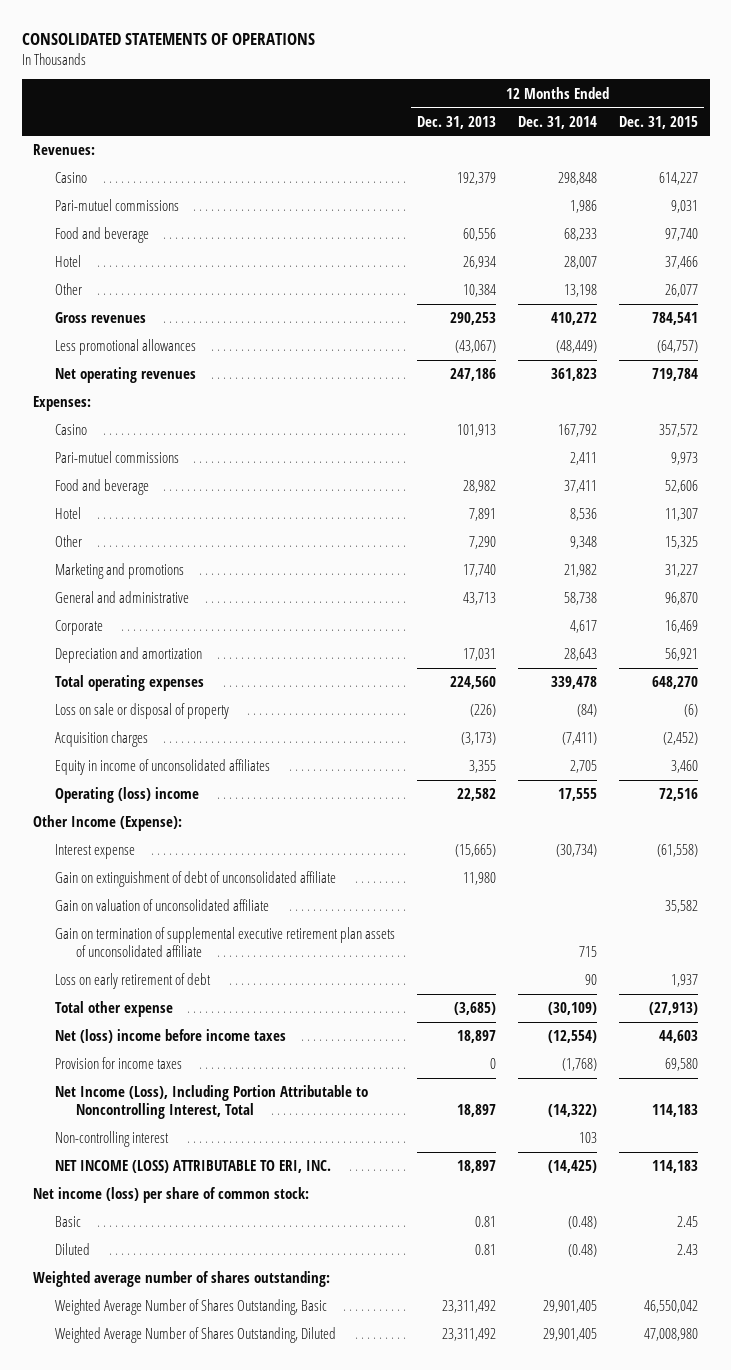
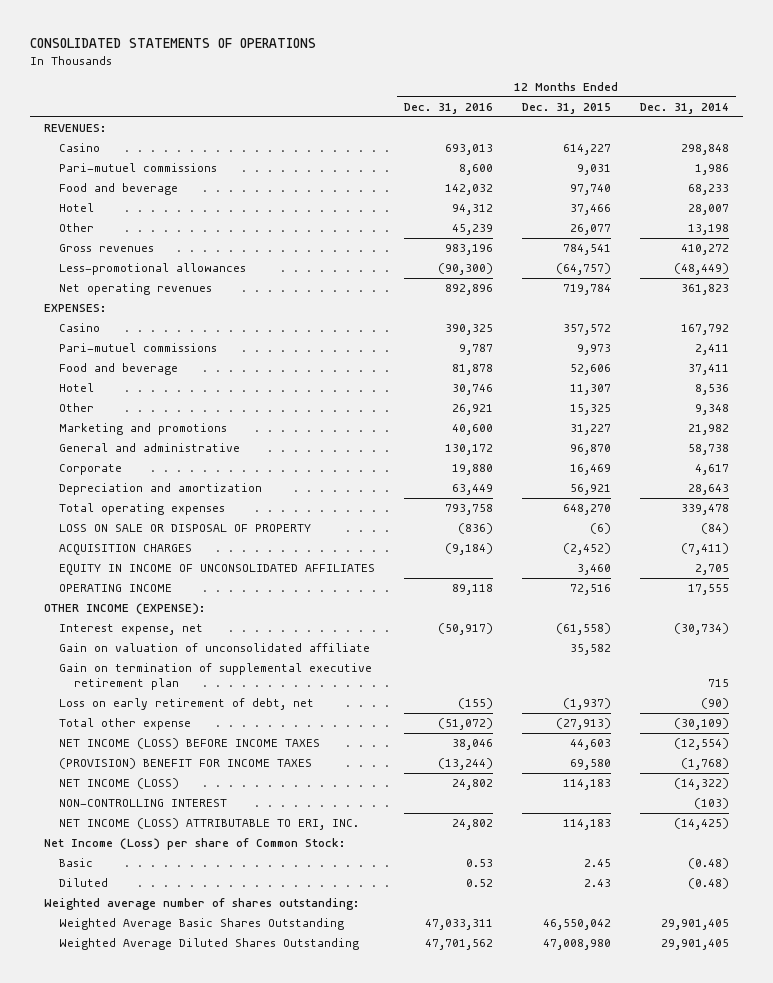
- | 12 Months Ended Dec. 31, 2013 | 12 Months Ended Dec. 31, 2014 | 12 Months Ended Dec. 31, 2015
+ | 12 Months Ended Dec. 31, 2016 | 12 Months Ended Dec. 31, 2015 | 12 Months Ended Dec. 31, 2014
- Revenues:
+ REVENUES:
- Less promotional allowances | (43,067) | (48,449) | (64,757)
+ Less-promotional allowances | (90,300) | (64,757) | (48,449)
- Expenses:
+ EXPENSES:
- Loss on sale or disposal of property | (226) | (84) | (6)
- Acquisition charges | (3,173) | (7,411) | (2,452)
- Equity in income of unconsolidated affiliates | 3,355 | 2,705 | 3,460
- Operating (loss) income | 22,582 | 17,555 | 72,516
- Other Income (Expense):
- Interest expense | (15,665) | (30,734) | (61,558)
- Gain on extinguishment of debt of unconsolidated affiliate | 11,980 | |
+ LOSS ON SALE OR DISPOSAL OF PROPERTY | (836) | (6) | (84)
+ ACQUISITION CHARGES | (9,184) | (2,452) | (7,411)
+ EQUITY IN INCOME OF UNCONSOLIDATED AFFILIATES | | 3,460 | 2,705
+ OPERATING INCOME | 89,118 | 72,516 | 17,555
+ OTHER INCOME (EXPENSE):
+ Interest expense, net | (50,917) | (61,558) | (30,734)
- Gain on termination of supplemental executive retirement plan assets of unconsolidated affiliate | | 715 |
- Loss on early retirement of debt | | 90 | 1,937
+ Gain on termination of supplemental executive retirement plan | | | 715
+ Loss on early retirement of debt, net | (155) | (1,937) | (90)
- Net (loss) income before income taxes | 18,897 | (12,554) | 44,603
- Provision for income taxes | 0 | (1,768) | 69,580
- Net Income (Loss), Including Portion Attributable to Noncontrolling Interest, Total | 18,897 | (14,322) | 114,183
- Non-controlling interest | | 103 |
+ NET INCOME (LOSS) BEFORE INCOME TAXES | 38,046 | 44,603 | (12,554)
+ (PROVISION) BENEFIT FOR INCOME TAXES | (13,244) | 69,580 | (1,768)
+ NET INCOME (LOSS) | 24,802 | 114,183 | (14,322)
+ NON-CONTROLLING INTEREST | | | (103)
- Net income (loss) per share of common stock:
+ Net Income (Loss) per share of Common Stock:
- Weighted Average Number of Shares Outstanding, Basic | 23,311,492 | 29,901,405 | 46,550,042
- Weighted Average Number of Shares Outstanding, Diluted | 23,311,492 | 29,901,405 | 47,008,980
+ Weighted Average Basic Shares Outstanding | 47,033,311 | 46,550,042 | 29,901,405
+ Weighted Average Diluted Shares Outstanding | 47,701,562 | 47,008,980 | 29,901,405

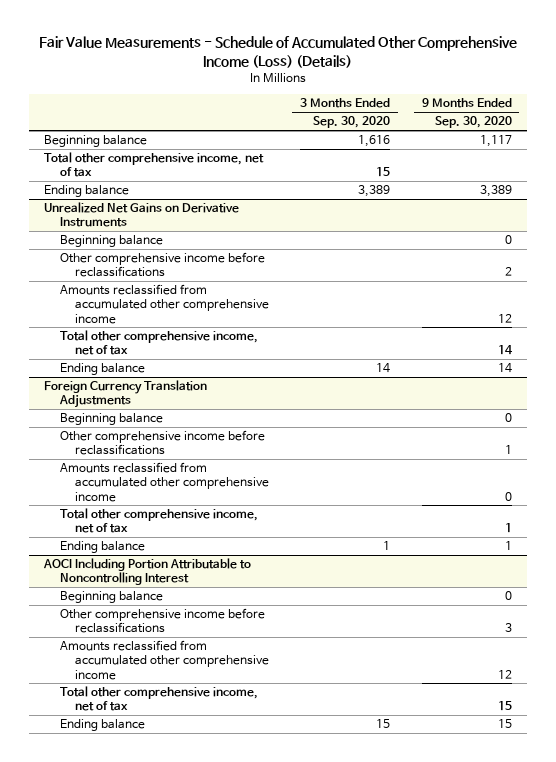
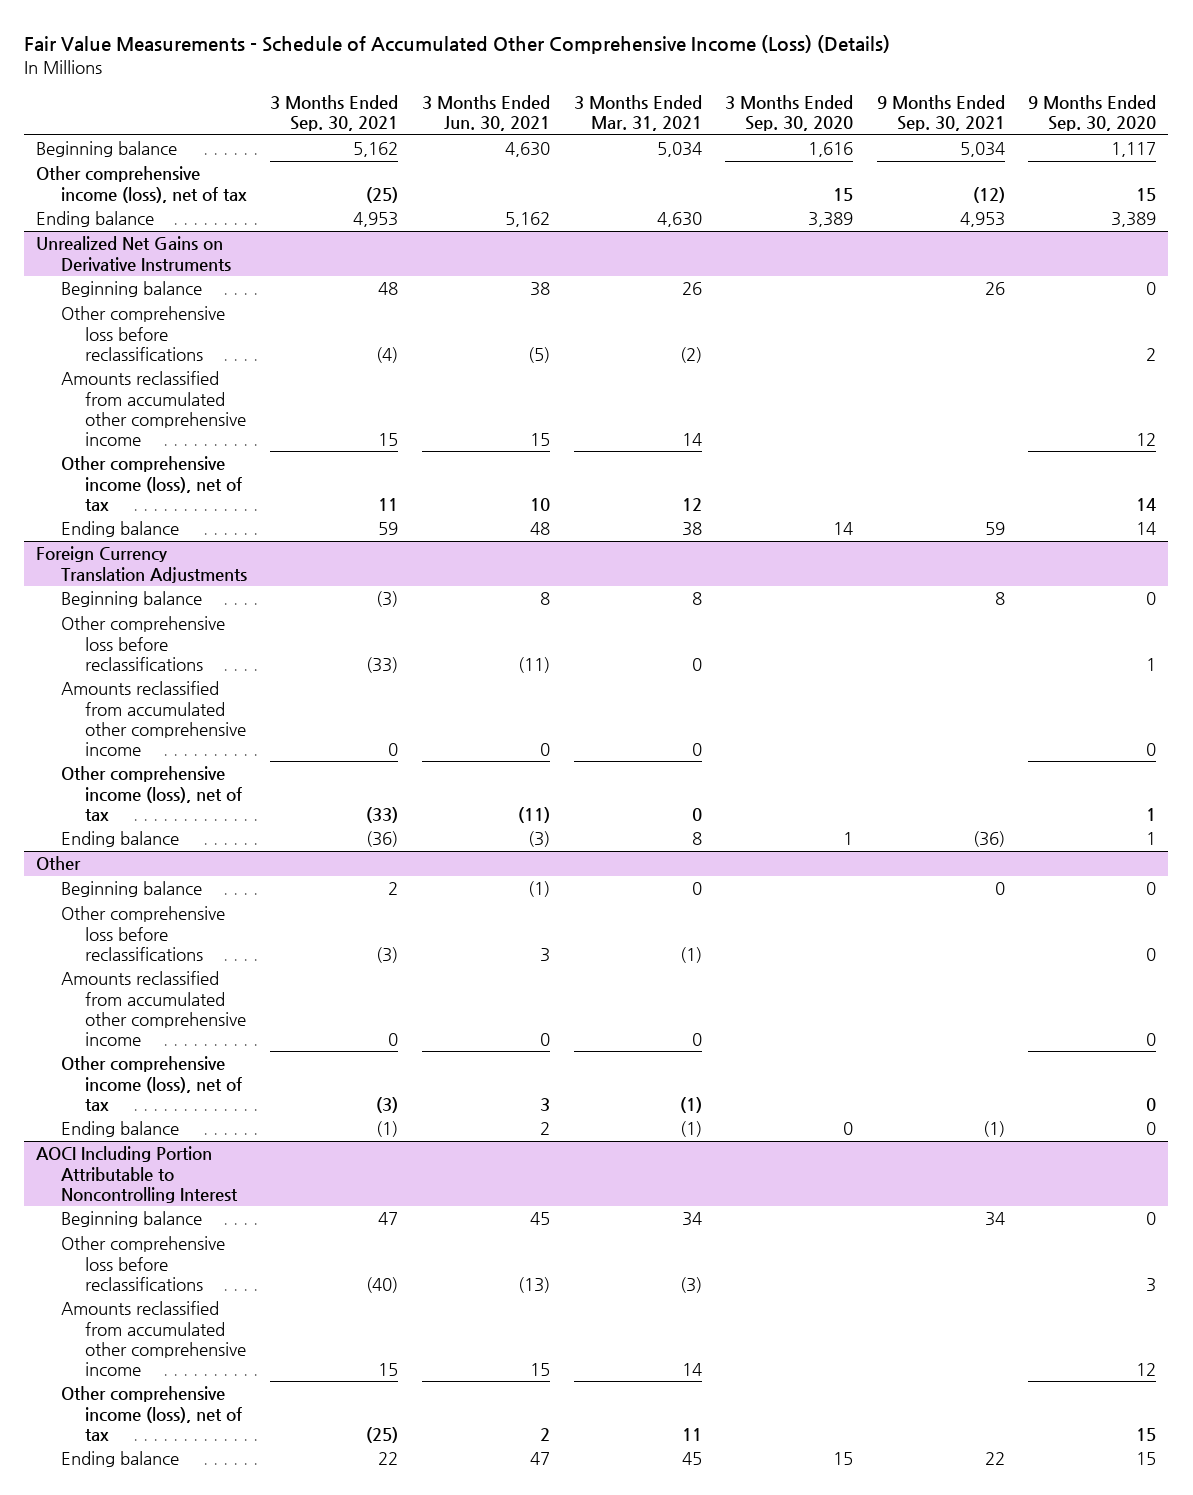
- | 3 Months Ended Sep. 30, 2020 | 9 Months Ended Sep. 30, 2020
+ | 3 Months Ended Sep. 30, 2021 | 3 Months Ended Jun. 30, 2021 | 3 Months Ended Mar. 31, 2021 | 3 Months Ended Sep. 30, 2020 | 9 Months Ended Sep. 30, 2021 | 9 Months Ended Sep. 30, 2020
- Total other comprehensive income, net of tax | 15 |
+ Other comprehensive income (loss), net of tax | (25) | | | 15 | (12) | 15
@ Unrealized Net Gains on Derivative Instruments
- Other comprehensive income before reclassifications | | 2
+ Other comprehensive loss before reclassifications | (4) | (5) | (2) | | | 2
- Total other comprehensive income, net of tax | | 14
+ Other comprehensive income (loss), net of tax | 11 | 10 | 12 | | | 14
@ Foreign Currency Translation Adjustments
- Other comprehensive income before reclassifications | | 1
+ Other comprehensive loss before reclassifications | (33) | (11) | 0 | | | 1
- Total other comprehensive income, net of tax | | 1
+ Other comprehensive income (loss), net of tax | (33) | (11) | 0 | | | 1
+ Other
+ Beginning balance | 2 | (1) | 0 | | 0 | 0
+ Other comprehensive loss before reclassifications | (3) | 3 | (1) | | | 0
+ Amounts reclassified from accumulated other comprehensive income | 0 | 0 | 0 | | | 0
+ Other comprehensive income (loss), net of tax | (3) | 3 | (1) | | | 0
+ Ending balance | (1) | 2 | (1) | 0 | (1) | 0
@ AOCI Including Portion Attributable to Noncontrolling Interest
- Other comprehensive income before reclassifications | | 3
+ Other comprehensive loss before reclassifications | (40) | (13) | (3) | | | 3
- Total other comprehensive income, net of tax | | 15
+ Other comprehensive income (loss), net of tax | (25) | 2 | 11 | | | 15

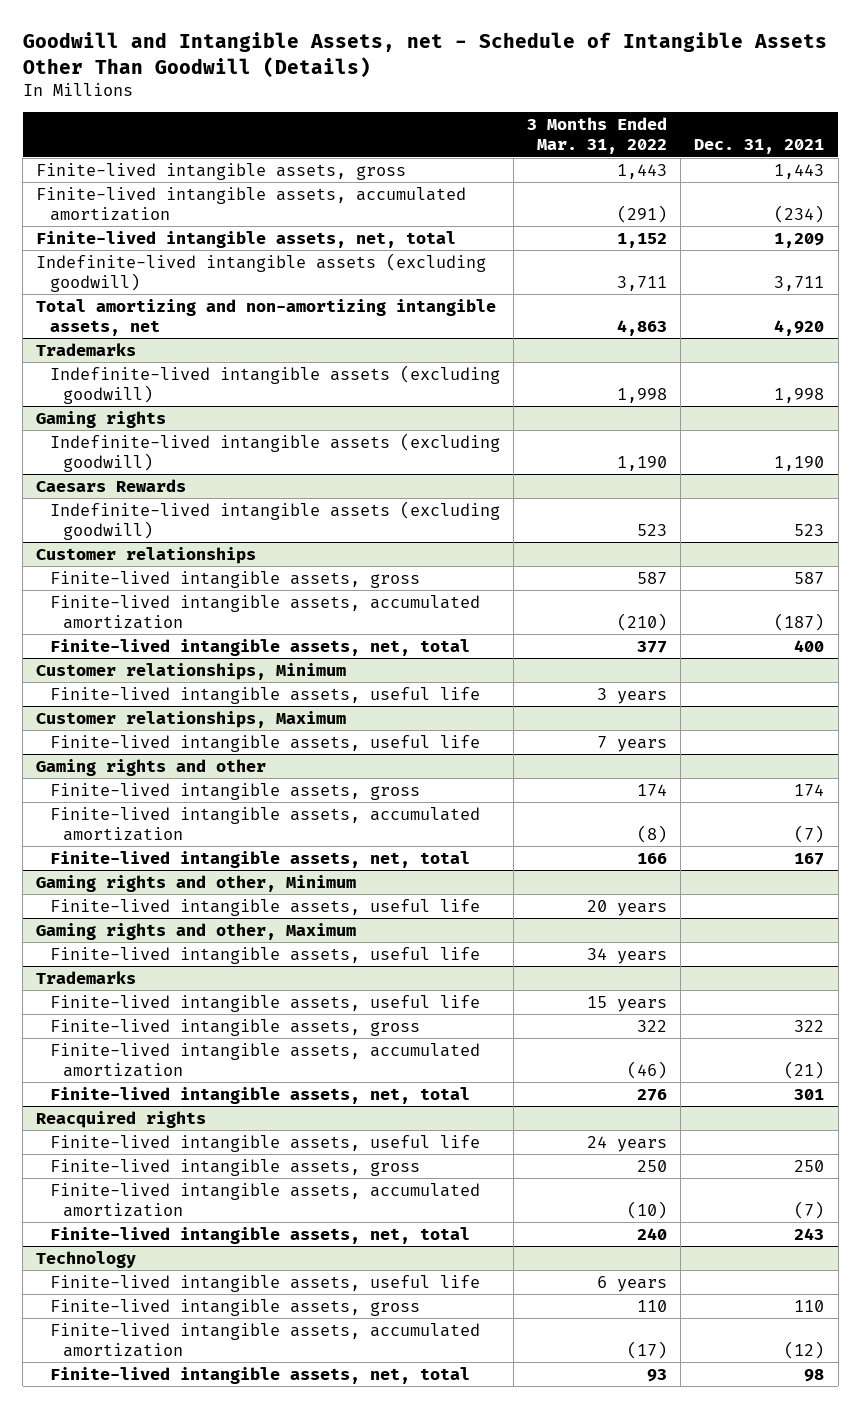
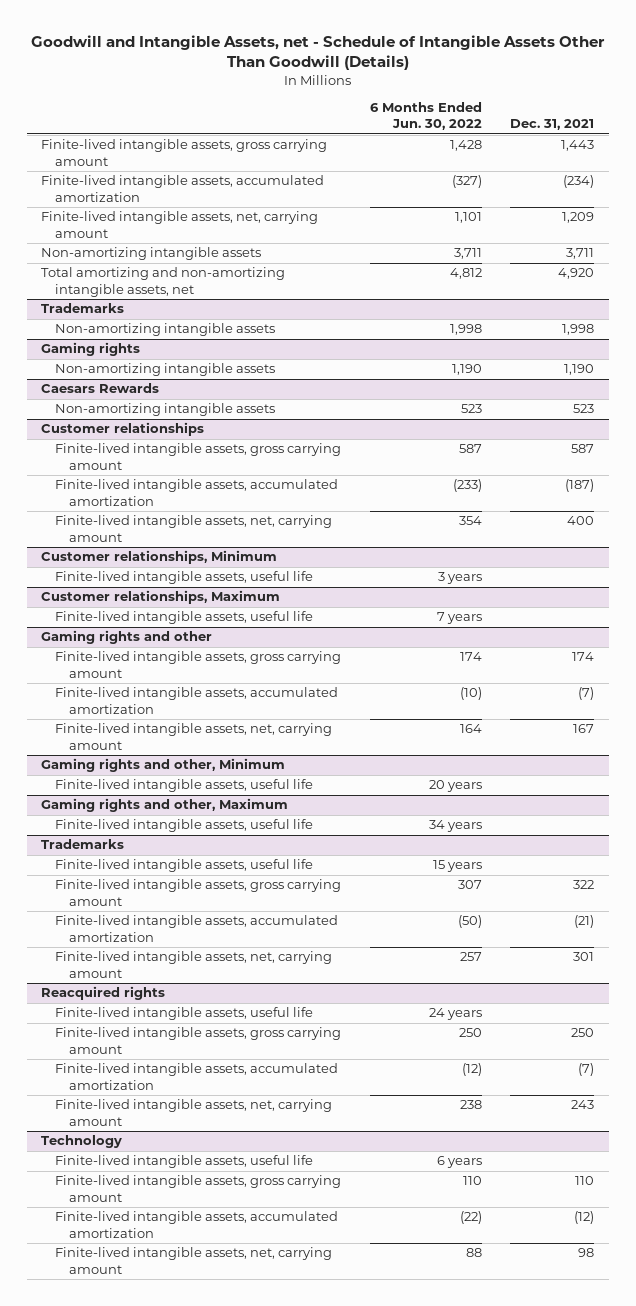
- | 3 Months Ended Mar. 31, 2022 | Dec. 31, 2021
+ | 6 Months Ended Jun. 30, 2022 | Dec. 31, 2021
- Finite-lived intangible assets, gross | 1,443 | 1,443
+ Finite-lived intangible assets, gross carrying amount | 1,428 | 1,443
- Finite-lived intangible assets, net, total | 1,152 | 1,209
- Indefinite-lived intangible assets (excluding goodwill) | 3,711 | 3,711
+ Finite-lived intangible assets, net, carrying amount | 1,101 | 1,209
+ Non-amortizing intangible assets | 3,711 | 3,711
@ Trademarks
- Indefinite-lived intangible assets (excluding goodwill) | 1,998 | 1,998
+ Non-amortizing intangible assets | 1,998 | 1,998
@ Gaming rights
- Indefinite-lived intangible assets (excluding goodwill) | 1,190 | 1,190
+ Non-amortizing intangible assets | 1,190 | 1,190
@ Caesars Rewards
- Indefinite-lived intangible assets (excluding goodwill) | 523 | 523
+ Non-amortizing intangible assets | 523 | 523
@ Customer relationships
- Finite-lived intangible assets, gross | 587 | 587
+ Finite-lived intangible assets, gross carrying amount | 587 | 587
- Finite-lived intangible assets, net, total | 377 | 400
+ Finite-lived intangible assets, net, carrying amount | 354 | 400
@ Gaming rights and other
- Finite-lived intangible assets, gross | 174 | 174
+ Finite-lived intangible assets, gross carrying amount | 174 | 174
- Finite-lived intangible assets, net, total | 166 | 167
+ Finite-lived intangible assets, net, carrying amount | 164 | 167
@ Trademarks
- Finite-lived intangible assets, gross | 322 | 322
+ Finite-lived intangible assets, gross carrying amount | 307 | 322
- Finite-lived intangible assets, net, total | 276 | 301
+ Finite-lived intangible assets, net, carrying amount | 257 | 301
@ Reacquired rights
- Finite-lived intangible assets, gross | 250 | 250
+ Finite-lived intangible assets, gross carrying amount | 250 | 250
- Finite-lived intangible assets, net, total | 240 | 243
+ Finite-lived intangible assets, net, carrying amount | 238 | 243
@ Technology
- Finite-lived intangible assets, gross | 110 | 110
+ Finite-lived intangible assets, gross carrying amount | 110 | 110
- Finite-lived intangible assets, net, total | 93 | 98
+ Finite-lived intangible assets, net, carrying amount | 88 | 98

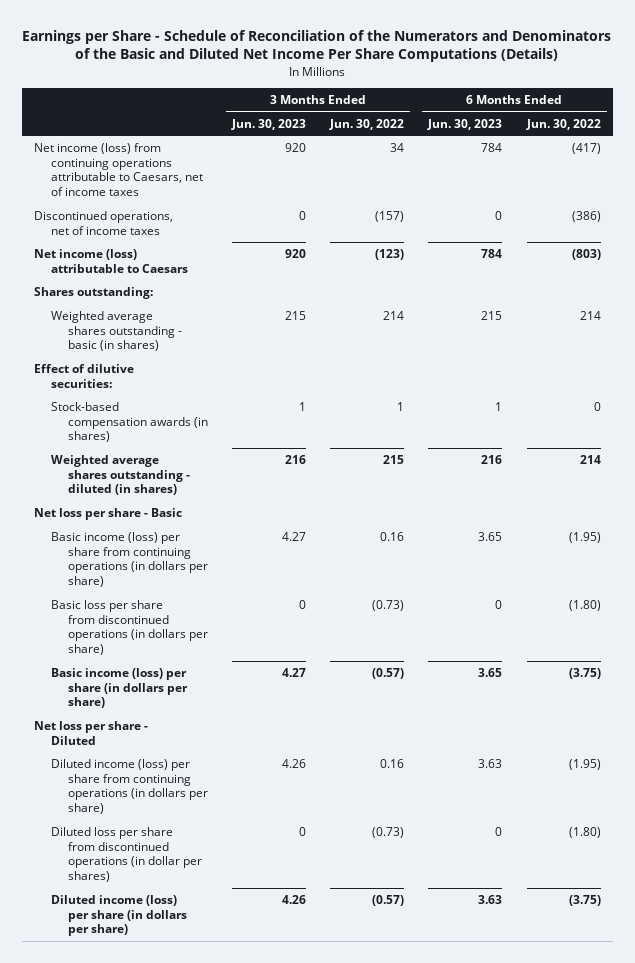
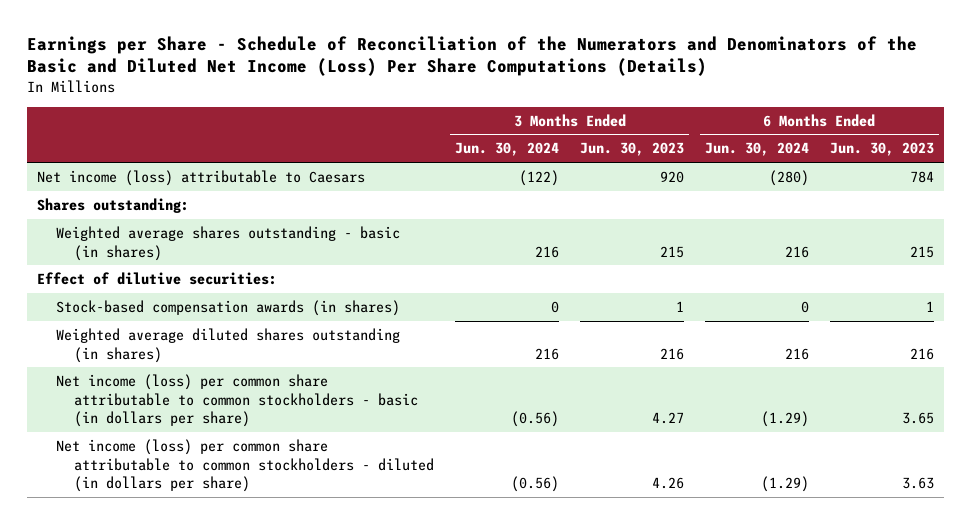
- Earnings per Share - Schedule of Reconciliation of the Numerators and Denominators of the Basic and Diluted Net Income Per Share Computations (Details)
+ Earnings per Share - Schedule of Reconciliation of the Numerators and Denominators of the Basic and Diluted Net Income (Loss) Per Share Computations (Details)
- | 3 Months Ended Jun. 30, 2023 | 3 Months Ended Jun. 30, 2022 | 6 Months Ended Jun. 30, 2023 | 6 Months Ended Jun. 30, 2022
+ | 3 Months Ended Jun. 30, 2024 | 3 Months Ended Jun. 30, 2023 | 6 Months Ended Jun. 30, 2024 | 6 Months Ended Jun. 30, 2023
- Net income (loss) from continuing operations attributable to Caesars, net of income taxes | 920 | 34 | 784 | (417)
- Discontinued operations, net of income taxes | 0 | (157) | 0 | (386)
- Weighted average shares outstanding - diluted (in shares) | 216 | 215 | 216 | 214
- Net loss per share - Basic
- Basic income (loss) per share from continuing operations (in dollars per share) | 4.27 | 0.16 | 3.65 | (1.95)
- Basic loss per share from discontinued operations (in dollars per share) | 0 | (0.73) | 0 | (1.80)
- Basic income (loss) per share (in dollars per share) | 4.27 | (0.57) | 3.65 | (3.75)
- Net loss per share - Diluted
- Diluted income (loss) per share from continuing operations (in dollars per share) | 4.26 | 0.16 | 3.63 | (1.95)
- Diluted loss per share from discontinued operations (in dollar per shares) | 0 | (0.73) | 0 | (1.80)
- Diluted income (loss) per share (in dollars per share) | 4.26 | (0.57) | 3.63 | (3.75)
+ Weighted average diluted shares outstanding (in shares) | 216 | 216 | 216 | 216
+ Net income (loss) per common share attributable to common stockholders - basic (in dollars per share) | (0.56) | 4.27 | (1.29) | 3.65
+ Net income (loss) per common share attributable to common stockholders - diluted (in dollars per share) | (0.56) | 4.26 | (1.29) | 3.63

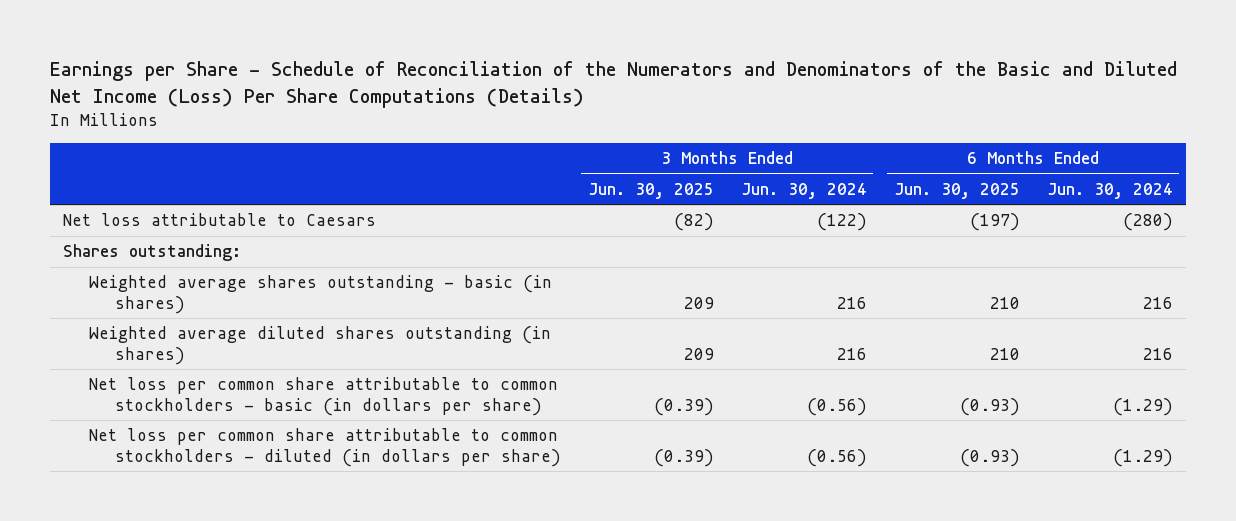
- | 3 Months Ended Jun. 30, 2024 | 3 Months Ended Jun. 30, 2023 | 6 Months Ended Jun. 30, 2024 | 6 Months Ended Jun. 30, 2023
+ | 3 Months Ended Jun. 30, 2025 | 3 Months Ended Jun. 30, 2024 | 6 Months Ended Jun. 30, 2025 | 6 Months Ended Jun. 30, 2024
- Net income (loss) attributable to Caesars | (122) | 920 | (280) | 784
+ Net loss attributable to Caesars | (82) | (122) | (197) | (280)
- Effect of dilutive securities:
- Stock-based compensation awards (in shares) | 0 | 1 | 0 | 1
- Net income (loss) per common share attributable to common stockholders - basic (in dollars per share) | (0.56) | 4.27 | (1.29) | 3.65
- Net income (loss) per common share attributable to common stockholders - diluted (in dollars per share) | (0.56) | 4.26 | (1.29) | 3.63
+ Net loss per common share attributable to common stockholders - basic (in dollars per share) | (0.39) | (0.56) | (0.93) | (1.29)
+ Net loss per common share attributable to common stockholders - diluted (in dollars per share) | (0.39) | (0.56) | (0.93) | (1.29)

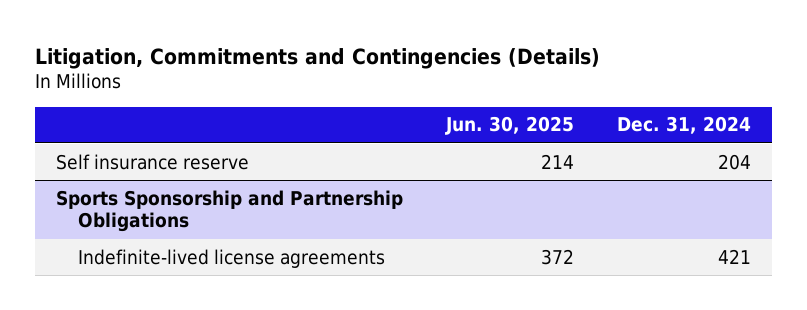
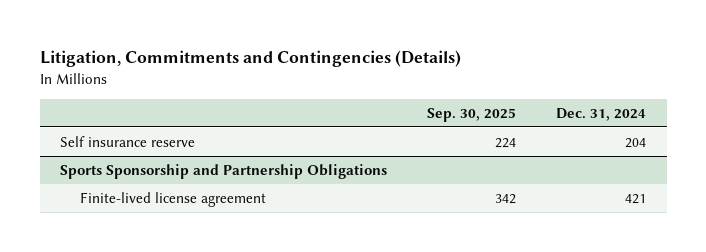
- | Jun. 30, 2025 | Dec. 31, 2024
+ | Sep. 30, 2025 | Dec. 31, 2024
@ Sports Sponsorship and Partnership Obligations
- Indefinite-lived license agreements | 372 | 421
+ Finite-lived license agreement | 342 | 421

